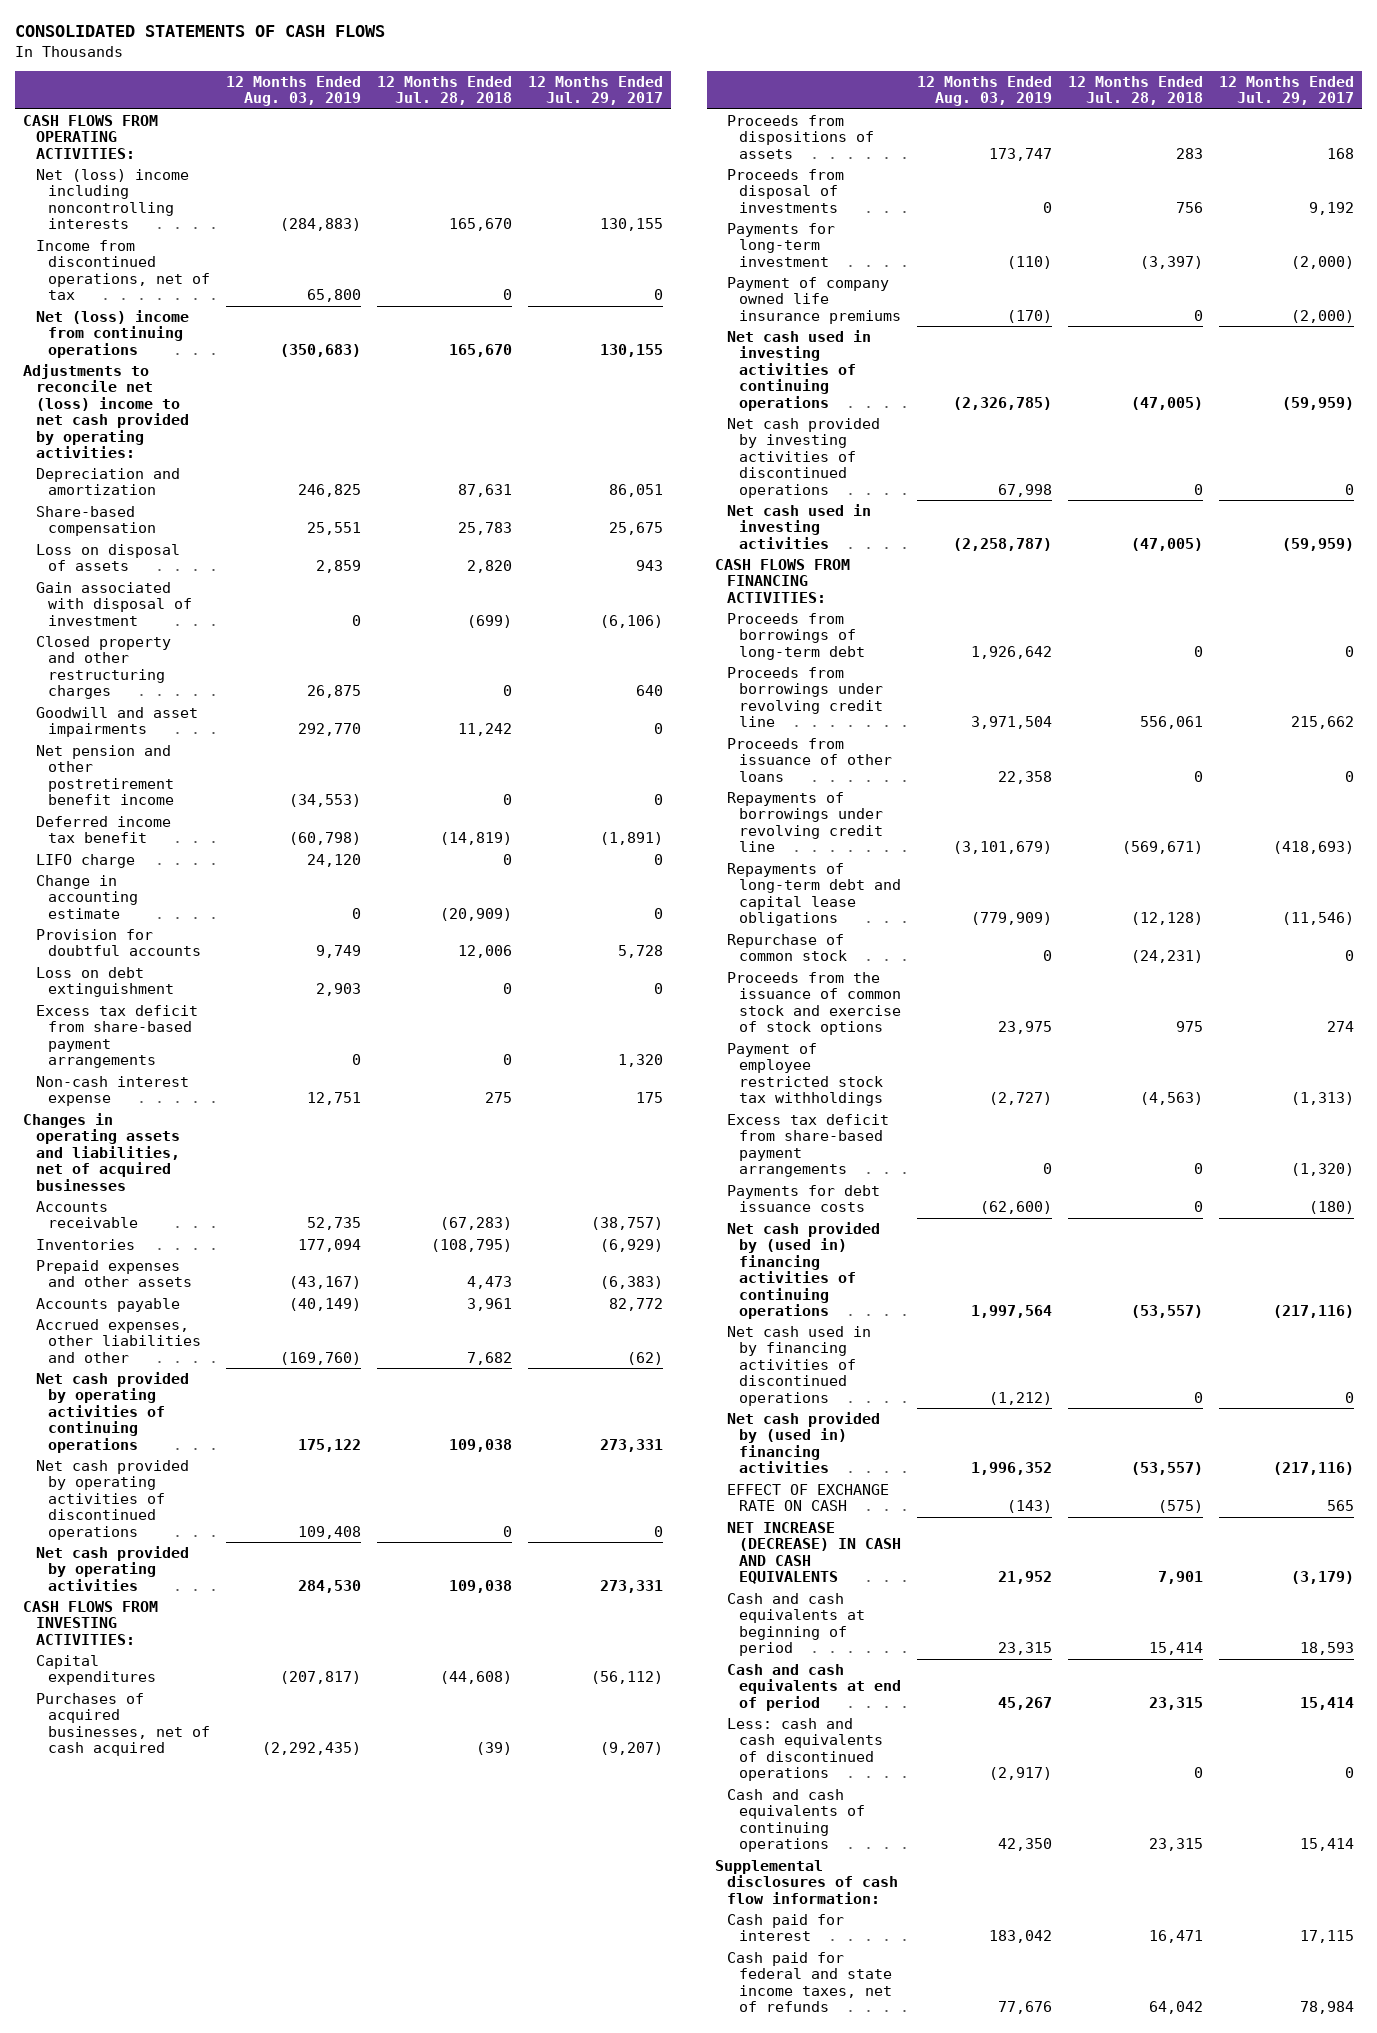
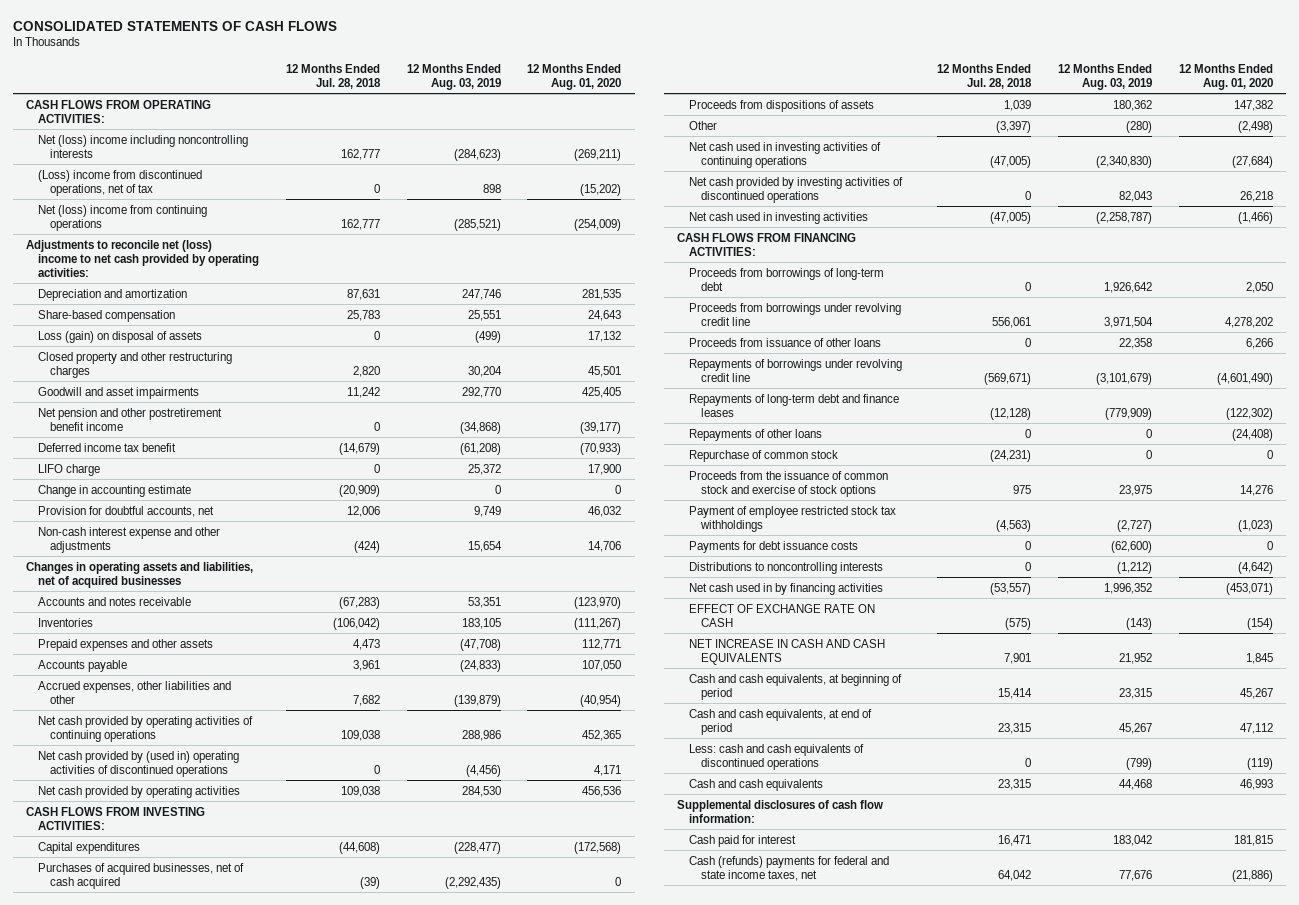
- | 12 Months Ended Aug. 03, 2019 | 12 Months Ended Jul. 28, 2018 | 12 Months Ended Jul. 29, 2017
+ | 12 Months Ended Jul. 28, 2018 | 12 Months Ended Aug. 03, 2019 | 12 Months Ended Aug. 01, 2020
- Net (loss) income including noncontrolling interests | (284,883) | 165,670 | 130,155
- Income from discontinued operations, net of tax | 65,800 | 0 | 0
- Net (loss) income from continuing operations | (350,683) | 165,670 | 130,155
+ Net (loss) income including noncontrolling interests | 162,777 | (284,623) | (269,211)
+ (Loss) income from discontinued operations, net of tax | 0 | 898 | (15,202)
+ Net (loss) income from continuing operations | 162,777 | (285,521) | (254,009)
- Depreciation and amortization | 246,825 | 87,631 | 86,051
+ Depreciation and amortization | 87,631 | 247,746 | 281,535
- Loss on disposal of assets | 2,859 | 2,820 | 943
- Gain associated with disposal of investment | 0 | (699) | (6,106)
- Closed property and other restructuring charges | 26,875 | 0 | 640
+ Loss (gain) on disposal of assets | 0 | (499) | 17,132
+ Closed property and other restructuring charges | 2,820 | 30,204 | 45,501
- Net pension and other postretirement benefit income | (34,553) | 0 | 0
- Deferred income tax benefit | (60,798) | (14,819) | (1,891)
- LIFO charge | 24,120 | 0 | 0
+ Net pension and other postretirement benefit income | 0 | (34,868) | (39,177)
+ Deferred income tax benefit | (14,679) | (61,208) | (70,933)
+ LIFO charge | 0 | 25,372 | 17,900
- Provision for doubtful accounts | 9,749 | 12,006 | 5,728
- Loss on debt extinguishment | 2,903 | 0 | 0
- Excess tax deficit from share-based payment arrangements | 0 | 0 | 1,320
- Non-cash interest expense | 12,751 | 275 | 175
+ Provision for doubtful accounts, net | 12,006 | 9,749 | 46,032
+ Non-cash interest expense and other adjustments | (424) | 15,654 | 14,706
- Accounts receivable | 52,735 | (67,283) | (38,757)
- Inventories | 177,094 | (108,795) | (6,929)
- Prepaid expenses and other assets | (43,167) | 4,473 | (6,383)
- Accounts payable | (40,149) | 3,961 | 82,772
- Accrued expenses, other liabilities and other | (169,760) | 7,682 | (62)
- Net cash provided by operating activities of continuing operations | 175,122 | 109,038 | 273,331
- Net cash provided by operating activities of discontinued operations | 109,408 | 0 | 0
+ Accounts and notes receivable | (67,283) | 53,351 | (123,970)
+ Inventories | (106,042) | 183,105 | (111,267)
+ Prepaid expenses and other assets | 4,473 | (47,708) | 112,771
+ Accounts payable | 3,961 | (24,833) | 107,050
+ Accrued expenses, other liabilities and other | 7,682 | (139,879) | (40,954)
+ Net cash provided by operating activities of continuing operations | 109,038 | 288,986 | 452,365
+ Net cash provided by (used in) operating activities of discontinued operations | 0 | (4,456) | 4,171
- Capital expenditures | (207,817) | (44,608) | (56,112)
+ Capital expenditures | (44,608) | (228,477) | (172,568)
- Proceeds from dispositions of assets | 173,747 | 283 | 168
- Proceeds from disposal of investments | 0 | 756 | 9,192
- Payments for long-term investment | (110) | (3,397) | (2,000)
- Payment of company owned life insurance premiums | (170) | 0 | (2,000)
- Net cash used in investing activities of continuing operations | (2,326,785) | (47,005) | (59,959)
- Net cash provided by investing activities of discontinued operations | 67,998 | 0 | 0
+ Proceeds from dispositions of assets | 1,039 | 180,362 | 147,382
+ Other | (3,397) | (280) | (2,498)
+ Net cash used in investing activities of continuing operations | (47,005) | (2,340,830) | (27,684)
+ Net cash provided by investing activities of discontinued operations | 0 | 82,043 | 26,218
- Repayments of long-term debt and capital lease obligations | (779,909) | (12,128) | (11,546)
+ Repayments of long-term debt and finance leases | (12,128) | (779,909) | (122,302)
+ Repayments of other loans | 0 | 0 | (24,408)
- Excess tax deficit from share-based payment arrangements | 0 | 0 | (1,320)
- Net cash provided by (used in) financing activities of continuing operations | 1,997,564 | (53,557) | (217,116)
- Net cash used in by financing activities of discontinued operations | (1,212) | 0 | 0
- Net cash provided by (used in) financing activities | 1,996,352 | (53,557) | (217,116)
+ Distributions to noncontrolling interests | 0 | (1,212) | (4,642)
+ Net cash used in by financing activities | (53,557) | 1,996,352 | (453,071)
- NET INCREASE (DECREASE) IN CASH AND CASH EQUIVALENTS | 21,952 | 7,901 | (3,179)
- Cash and cash equivalents at beginning of period | 23,315 | 15,414 | 18,593
- Cash and cash equivalents at end of period | 45,267 | 23,315 | 15,414
- Less: cash and cash equivalents of discontinued operations | (2,917) | 0 | 0
- Cash and cash equivalents of continuing operations | 42,350 | 23,315 | 15,414
+ NET INCREASE IN CASH AND CASH EQUIVALENTS | 7,901 | 21,952 | 1,845
+ Cash and cash equivalents, at beginning of period | 15,414 | 23,315 | 45,267
+ Cash and cash equivalents, at end of period | 23,315 | 45,267 | 47,112
+ Less: cash and cash equivalents of discontinued operations | 0 | (799) | (119)
+ Cash and cash equivalents | 23,315 | 44,468 | 46,993
- Cash paid for federal and state income taxes, net of refunds | 77,676 | 64,042 | 78,984
+ Cash (refunds) payments for federal and state income taxes, net | 64,042 | 77,676 | (21,886)

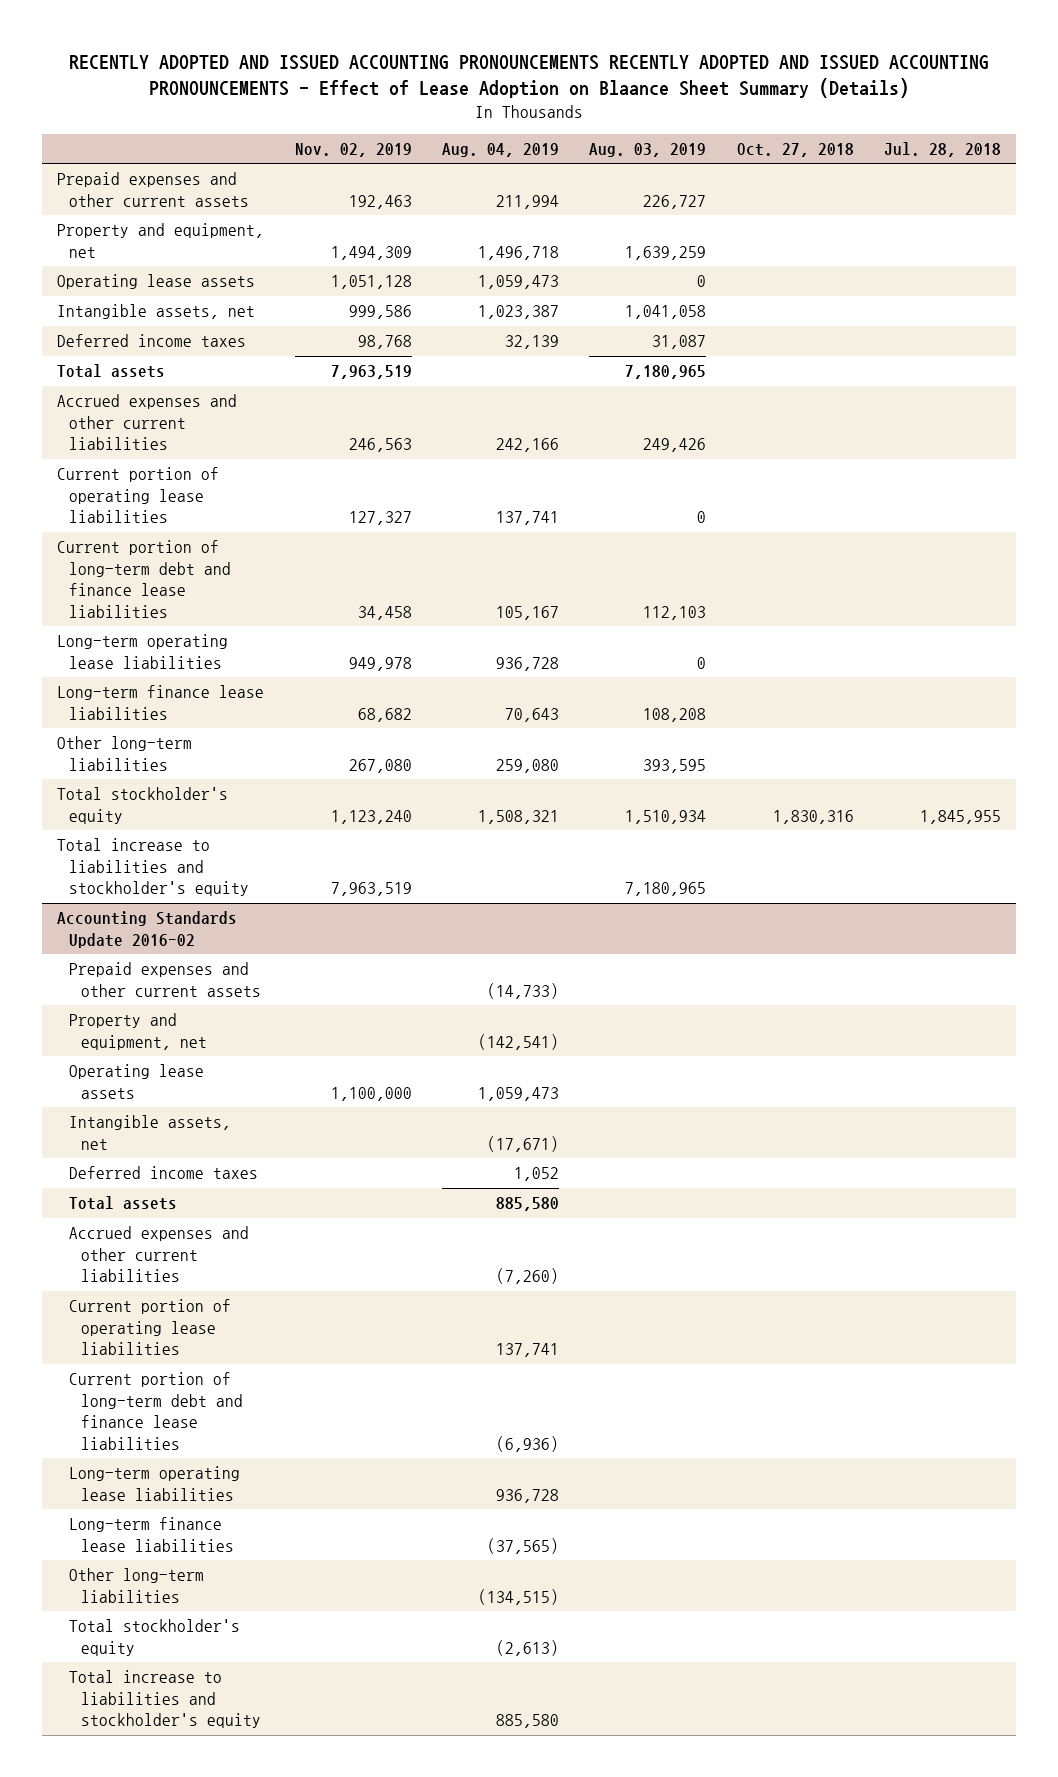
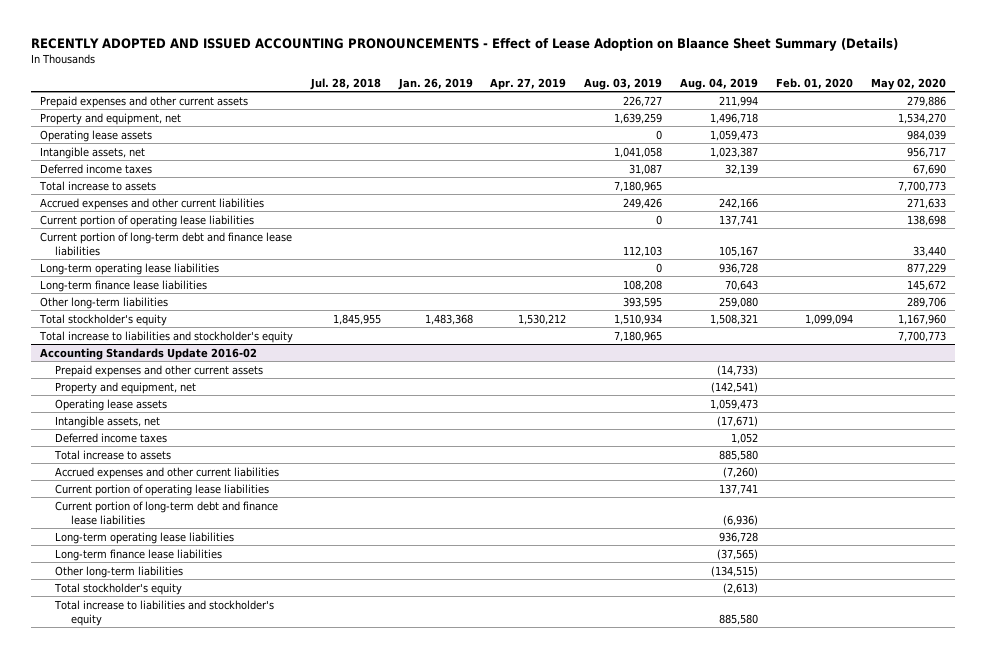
- RECENTLY ADOPTED AND ISSUED ACCOUNTING PRONOUNCEMENTS RECENTLY ADOPTED AND ISSUED ACCOUNTING PRONOUNCEMENTS - Effect of Lease Adoption on Blaance Sheet Summary (Details)
+ RECENTLY ADOPTED AND ISSUED ACCOUNTING PRONOUNCEMENTS - Effect of Lease Adoption on Blaance Sheet Summary (Details)
- | Nov. 02, 2019 | Aug. 04, 2019 | Aug. 03, 2019 | Oct. 27, 2018 | Jul. 28, 2018
+ | Jul. 28, 2018 | Jan. 26, 2019 | Apr. 27, 2019 | Aug. 03, 2019 | Aug. 04, 2019 | Feb. 01, 2020 | May 02, 2020
- Total assets | 7,963,519 | | 7,180,965 | |
+ Total increase to assets | | | | 7,180,965 | | | 7,700,773
@ Accounting Standards Update 2016-02
- Total assets | | 885,580 | | |
+ Total increase to assets | | | | | 885,580 | |

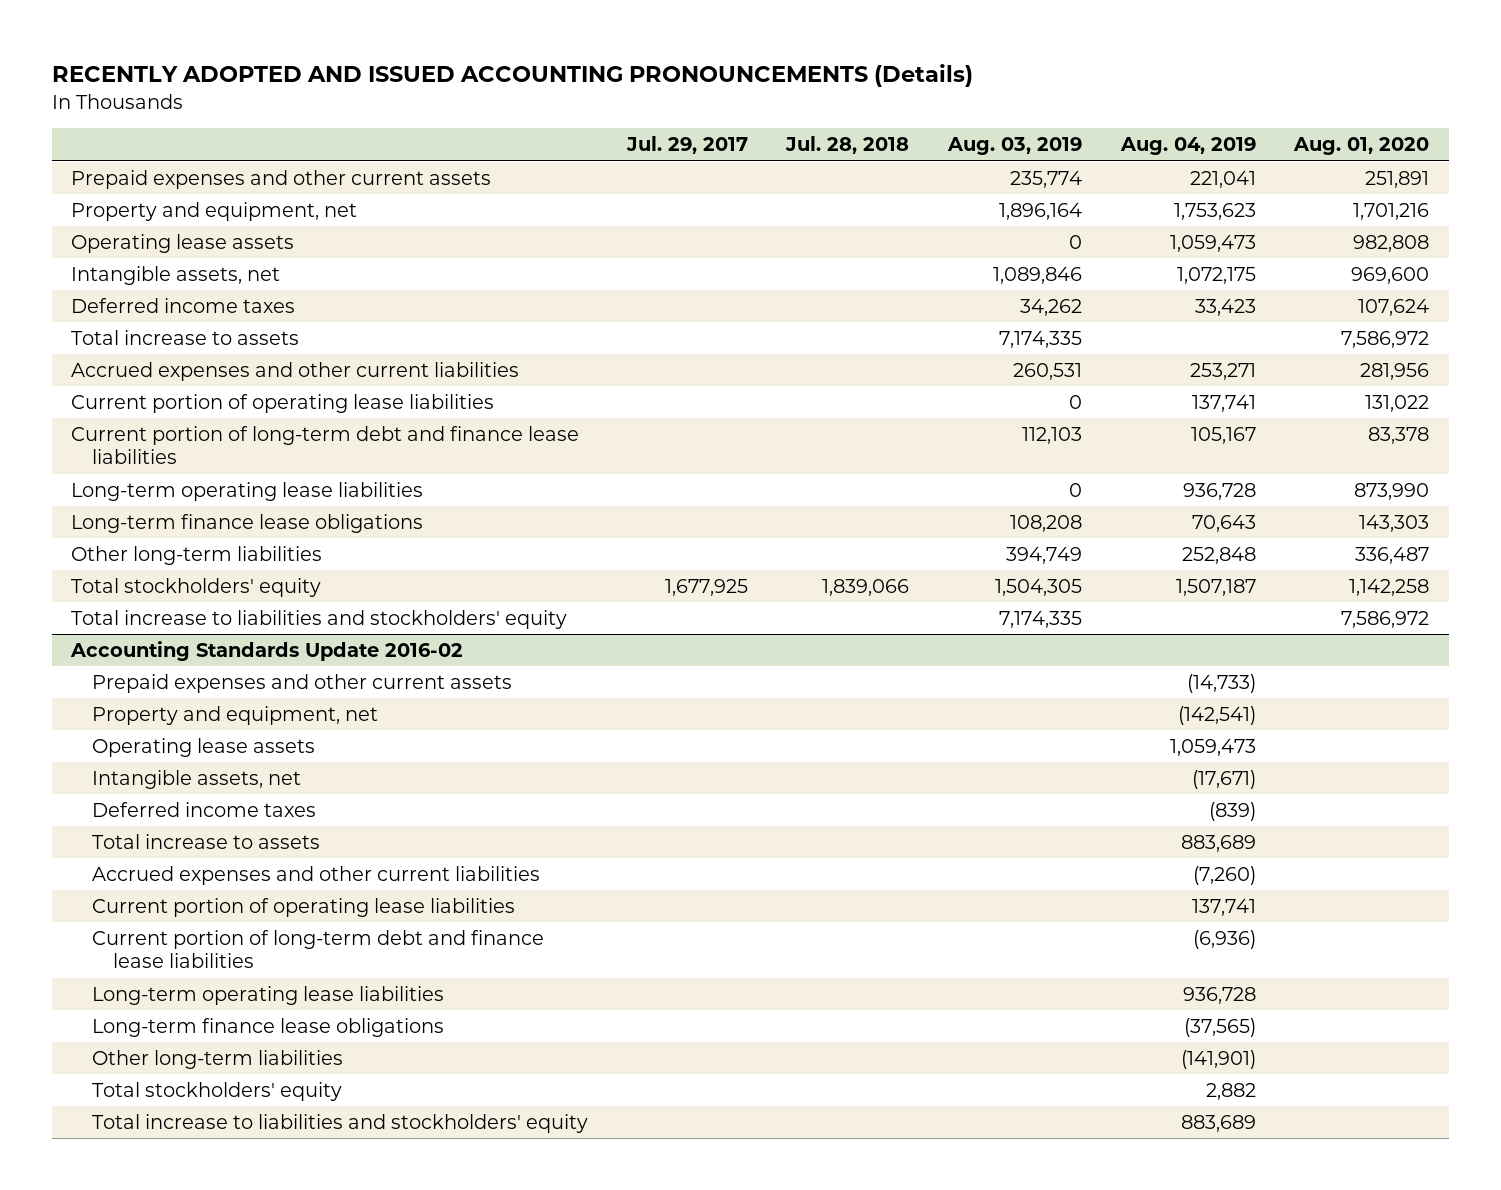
- RECENTLY ADOPTED AND ISSUED ACCOUNTING PRONOUNCEMENTS - Effect of Lease Adoption on Blaance Sheet Summary (Details)
+ RECENTLY ADOPTED AND ISSUED ACCOUNTING PRONOUNCEMENTS (Details)
- | Jul. 28, 2018 | Jan. 26, 2019 | Apr. 27, 2019 | Aug. 03, 2019 | Aug. 04, 2019 | Feb. 01, 2020 | May 02, 2020
+ | Jul. 29, 2017 | Jul. 28, 2018 | Aug. 03, 2019 | Aug. 04, 2019 | Aug. 01, 2020
- Prepaid expenses and other current assets | | | | 226,727 | 211,994 | | 279,886
- Property and equipment, net | | | | 1,639,259 | 1,496,718 | | 1,534,270
+ Prepaid expenses and other current assets | | | 235,774 | 221,041 | 251,891
+ Property and equipment, net | | | 1,896,164 | 1,753,623 | 1,701,216
- Intangible assets, net | | | | 1,041,058 | 1,023,387 | | 956,717
- Deferred income taxes | | | | 31,087 | 32,139 | | 67,690
- Total increase to assets | | | | 7,180,965 | | | 7,700,773
- Accrued expenses and other current liabilities | | | | 249,426 | 242,166 | | 271,633
+ Intangible assets, net | | | 1,089,846 | 1,072,175 | 969,600
+ Deferred income taxes | | | 34,262 | 33,423 | 107,624
+ Total increase to assets | | | 7,174,335 | | 7,586,972
+ Accrued expenses and other current liabilities | | | 260,531 | 253,271 | 281,956
- Long-term finance lease liabilities | | | | 108,208 | 70,643 | | 145,672
- Other long-term liabilities | | | | 393,595 | 259,080 | | 289,706
- Total stockholder's equity | 1,845,955 | 1,483,368 | 1,530,212 | 1,510,934 | 1,508,321 | 1,099,094 | 1,167,960
- Total increase to liabilities and stockholder's equity | | | | 7,180,965 | | | 7,700,773
+ Long-term finance lease obligations | | | 108,208 | 70,643 | 143,303
+ Other long-term liabilities | | | 394,749 | 252,848 | 336,487
+ Total stockholders' equity | 1,677,925 | 1,839,066 | 1,504,305 | 1,507,187 | 1,142,258
+ Total increase to liabilities and stockholders' equity | | | 7,174,335 | | 7,586,972
@ Accounting Standards Update 2016-02
- Deferred income taxes | | | | | 1,052 | |
- Total increase to assets | | | | | 885,580 | |
+ Deferred income taxes | | | | (839) |
+ Total increase to assets | | | | 883,689 |
- Long-term finance lease liabilities | | | | | (37,565) | |
- Other long-term liabilities | | | | | (134,515) | |
- Total stockholder's equity | | | | | (2,613) | |
- Total increase to liabilities and stockholder's equity | | | | | 885,580 | |
+ Long-term finance lease obligations | | | | (37,565) |
+ Other long-term liabilities | | | | (141,901) |
+ Total stockholders' equity | | | | 2,882 |
+ Total increase to liabilities and stockholders' equity | | | | 883,689 |

